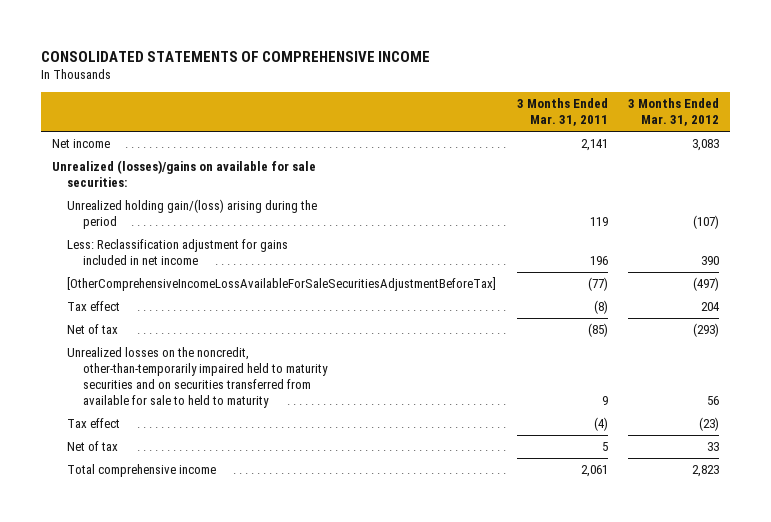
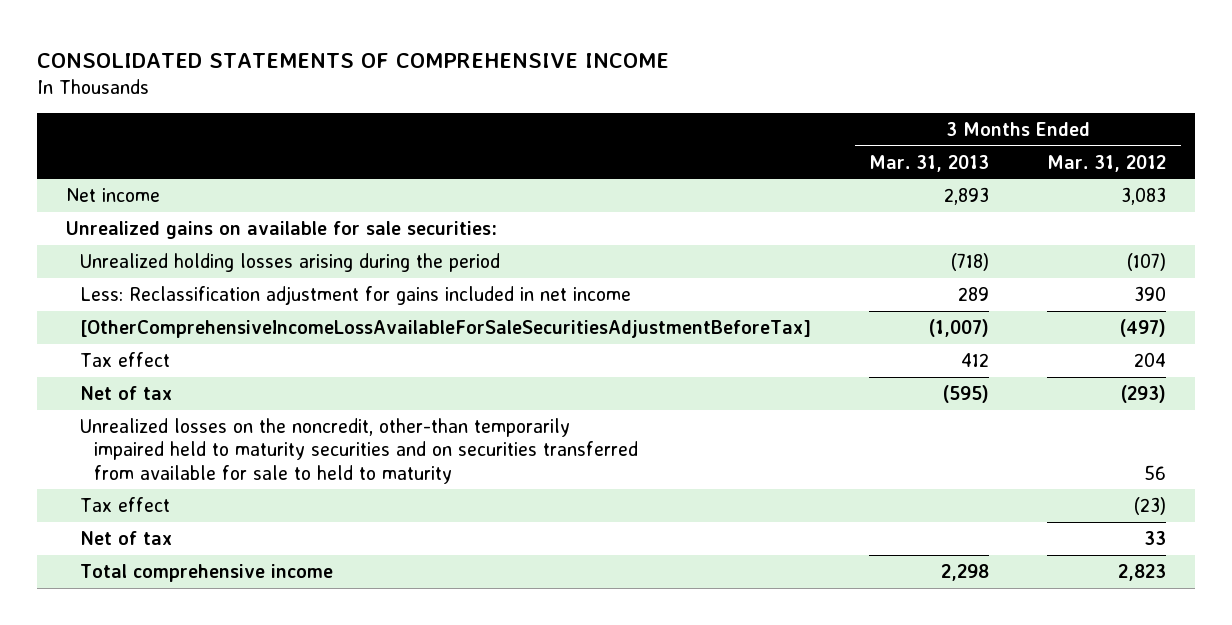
- | 3 Months Ended Mar. 31, 2011 | 3 Months Ended Mar. 31, 2012
+ | 3 Months Ended Mar. 31, 2013 | 3 Months Ended Mar. 31, 2012
- Unrealized (losses)/gains on available for sale securities:
- Unrealized holding gain/(loss) arising during the period | 119 | (107)
+ Unrealized gains on available for sale securities:
+ Unrealized holding losses arising during the period | (718) | (107)
- Unrealized losses on the noncredit, other-than-temporarily impaired held to maturity securities and on securities transferred from available for sale to held to maturity | 9 | 56
+ Unrealized losses on the noncredit, other-than temporarily impaired held to maturity securities and on securities transferred from available for sale to held to maturity | | 56

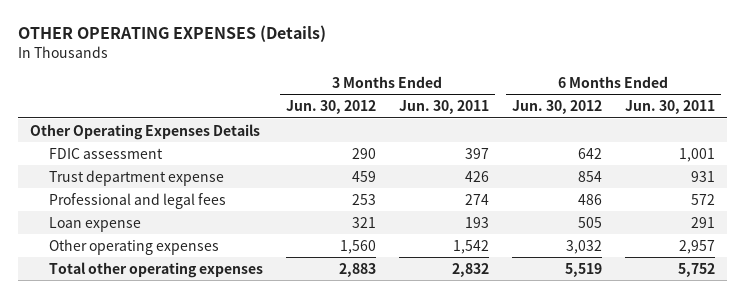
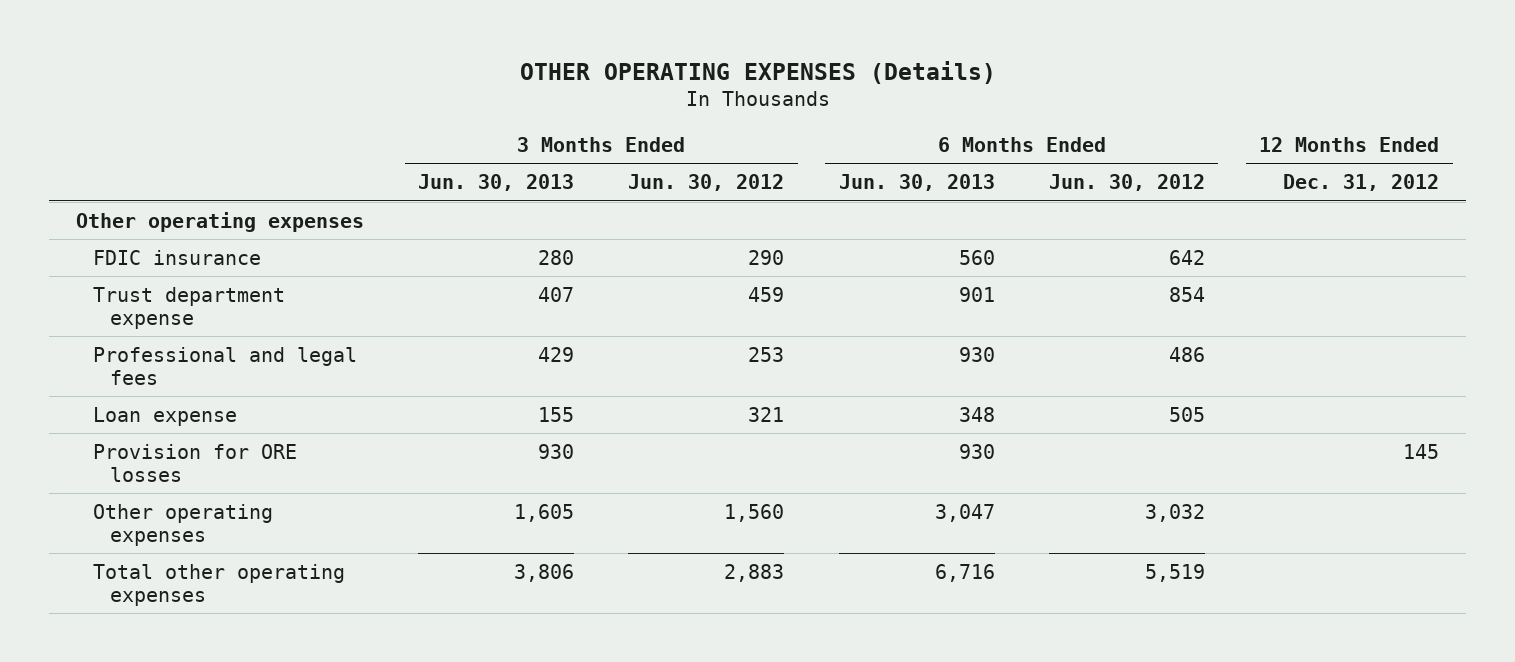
- | 3 Months Ended Jun. 30, 2012 | 3 Months Ended Jun. 30, 2011 | 6 Months Ended Jun. 30, 2012 | 6 Months Ended Jun. 30, 2011
+ | 3 Months Ended Jun. 30, 2013 | 3 Months Ended Jun. 30, 2012 | 6 Months Ended Jun. 30, 2013 | 6 Months Ended Jun. 30, 2012 | 12 Months Ended Dec. 31, 2012
- Other Operating Expenses Details
- FDIC assessment | 290 | 397 | 642 | 1,001
+ Other operating expenses
+ FDIC insurance | 280 | 290 | 560 | 642 |
+ Provision for ORE losses | 930 | | 930 | | 145

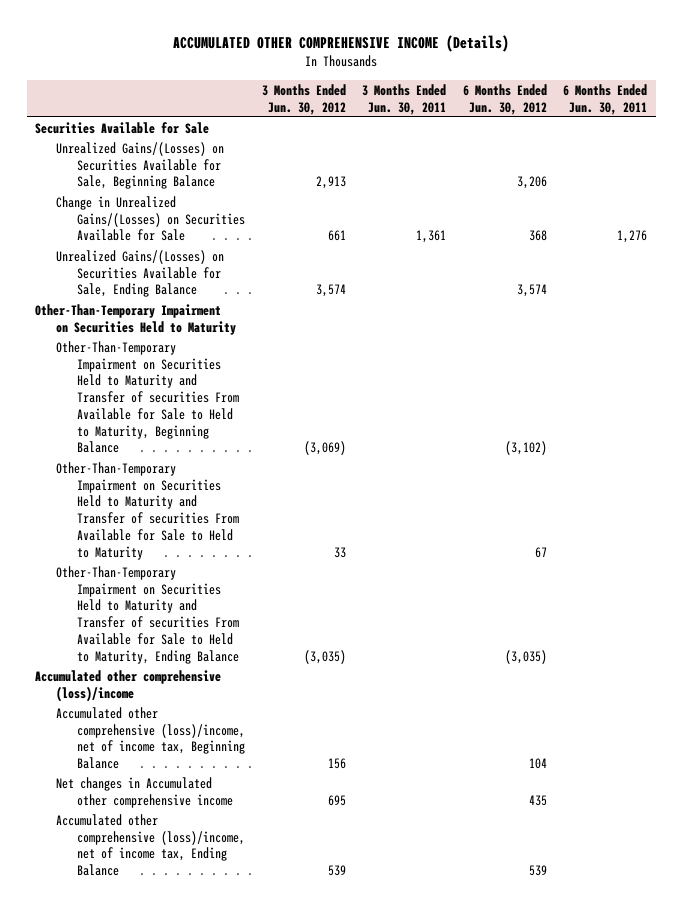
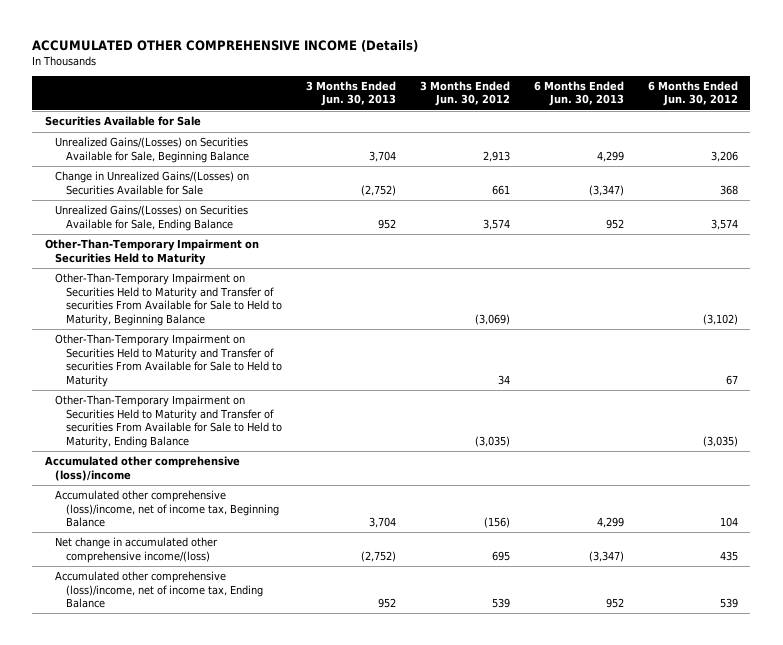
- | 3 Months Ended Jun. 30, 2012 | 3 Months Ended Jun. 30, 2011 | 6 Months Ended Jun. 30, 2012 | 6 Months Ended Jun. 30, 2011
+ | 3 Months Ended Jun. 30, 2013 | 3 Months Ended Jun. 30, 2012 | 6 Months Ended Jun. 30, 2013 | 6 Months Ended Jun. 30, 2012
- Other-Than-Temporary Impairment on Securities Held to Maturity and Transfer of securities From Available for Sale to Held to Maturity | 33 | | 67 |
+ Other-Than-Temporary Impairment on Securities Held to Maturity and Transfer of securities From Available for Sale to Held to Maturity | | 34 | | 67
- Accumulated other comprehensive (loss)/income, net of income tax, Beginning Balance | 156 | | 104 |
- Net changes in Accumulated other comprehensive income | 695 | | 435 |
+ Accumulated other comprehensive (loss)/income, net of income tax, Beginning Balance | 3,704 | (156) | 4,299 | 104
+ Net change in accumulated other comprehensive income/(loss) | (2,752) | 695 | (3,347) | 435

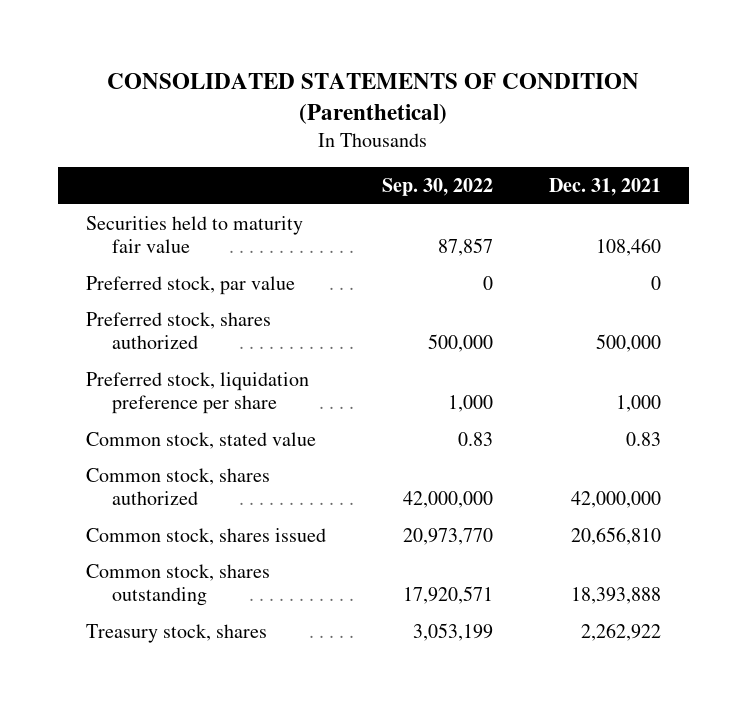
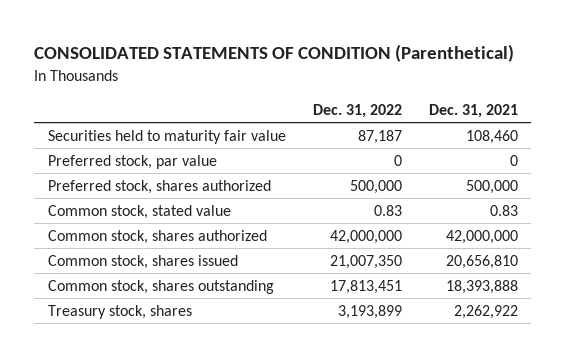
- | Sep. 30, 2022 | Dec. 31, 2021
+ | Dec. 31, 2022 | Dec. 31, 2021
- Preferred stock, liquidation preference per share | 1,000 | 1,000

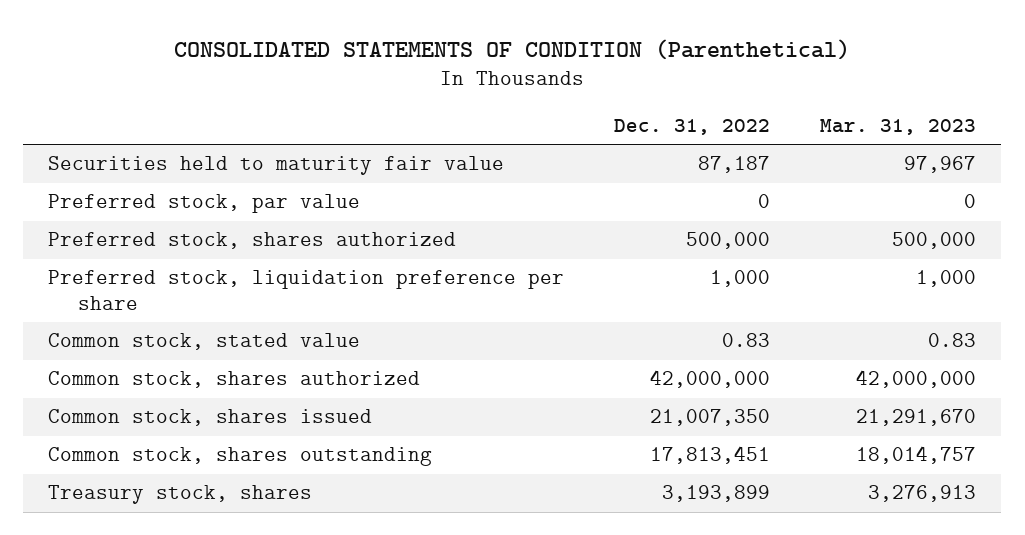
- | Dec. 31, 2022 | Dec. 31, 2021
+ | Dec. 31, 2022 | Mar. 31, 2023
+ Preferred stock, liquidation preference per share | 1,000 | 1,000

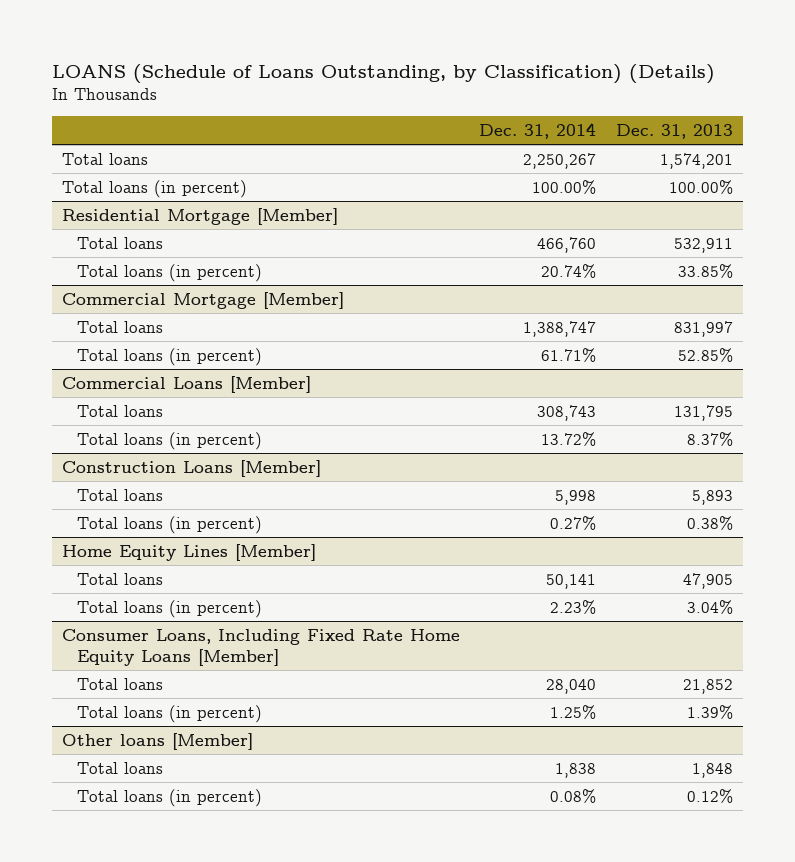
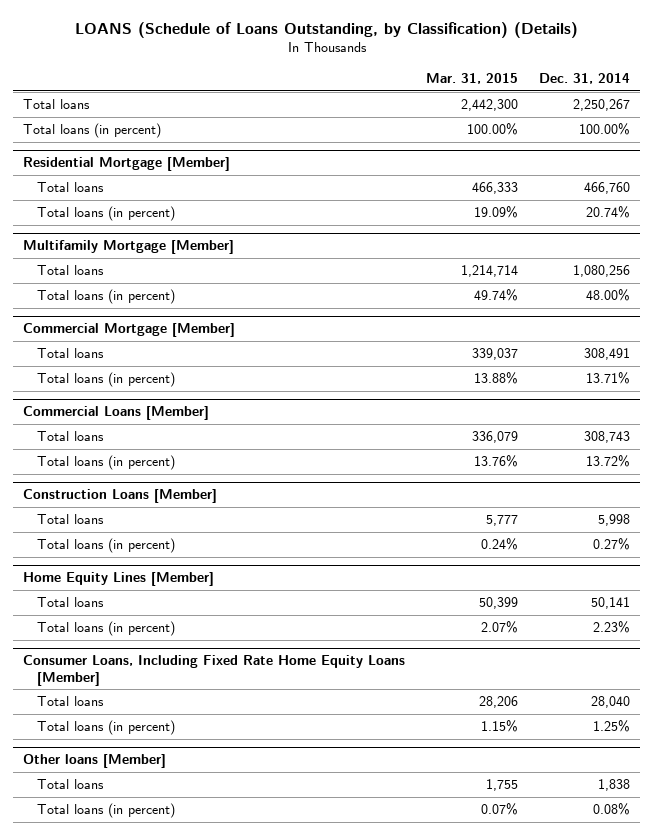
- | Dec. 31, 2014 | Dec. 31, 2013
+ | Mar. 31, 2015 | Dec. 31, 2014
+ Multifamily Mortgage [Member]
+ Total loans | 1,214,714 | 1,080,256
+ Total loans (in percent) | 49.74% | 48.00%
@ Commercial Mortgage [Member]
- Total loans | 1,388,747 | 831,997
- Total loans (in percent) | 61.71% | 52.85%
+ Total loans | 339,037 | 308,491
+ Total loans (in percent) | 13.88% | 13.71%

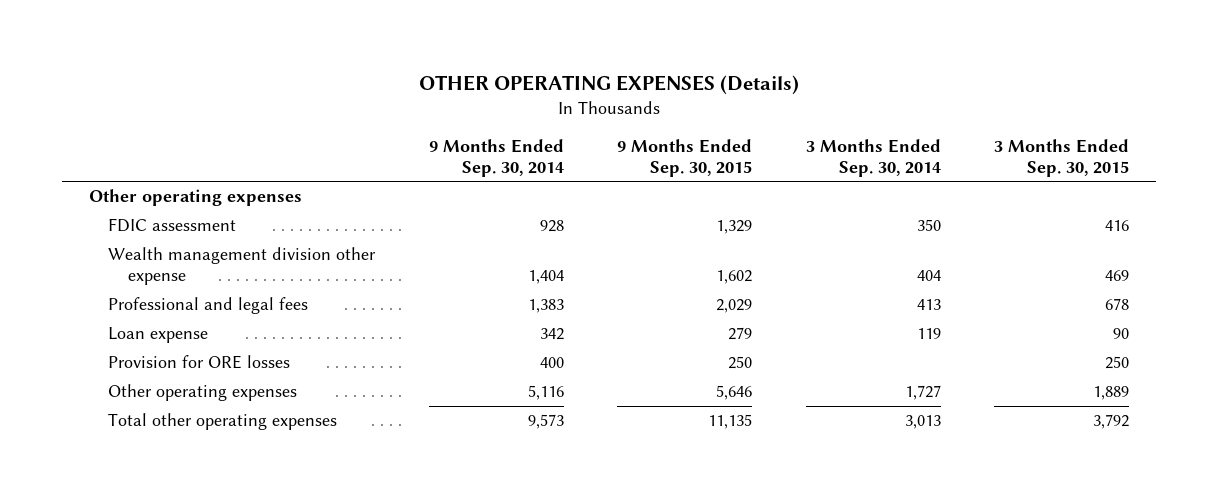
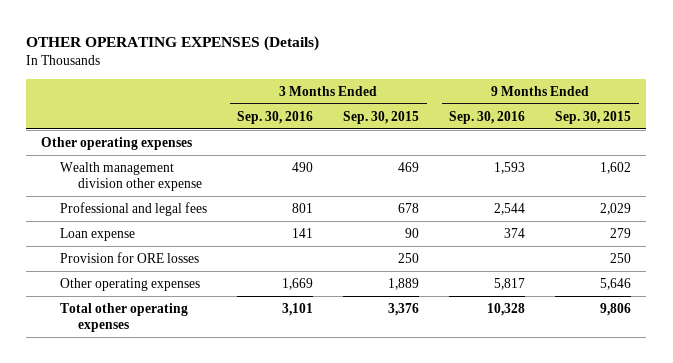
- | 9 Months Ended Sep. 30, 2014 | 9 Months Ended Sep. 30, 2015 | 3 Months Ended Sep. 30, 2014 | 3 Months Ended Sep. 30, 2015
+ | 3 Months Ended Sep. 30, 2016 | 3 Months Ended Sep. 30, 2015 | 9 Months Ended Sep. 30, 2016 | 9 Months Ended Sep. 30, 2015
- FDIC assessment | 928 | 1,329 | 350 | 416
- Total other operating expenses | 9,573 | 11,135 | 3,013 | 3,792
+ Total other operating expenses | 3,101 | 3,376 | 10,328 | 9,806

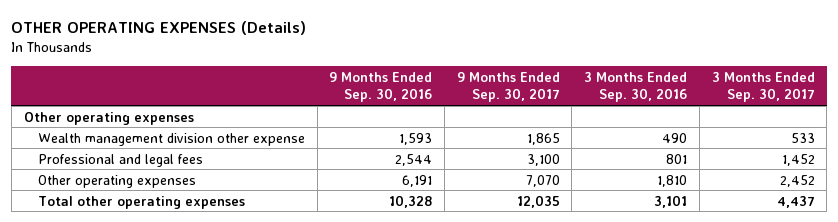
- | 3 Months Ended Sep. 30, 2016 | 3 Months Ended Sep. 30, 2015 | 9 Months Ended Sep. 30, 2016 | 9 Months Ended Sep. 30, 2015
+ | 9 Months Ended Sep. 30, 2016 | 9 Months Ended Sep. 30, 2017 | 3 Months Ended Sep. 30, 2016 | 3 Months Ended Sep. 30, 2017
- Loan expense | 141 | 90 | 374 | 279
- Provision for ORE losses | | 250 | | 250
- Other operating expenses | 1,669 | 1,889 | 5,817 | 5,646
+ Other operating expenses | 6,191 | 7,070 | 1,810 | 2,452

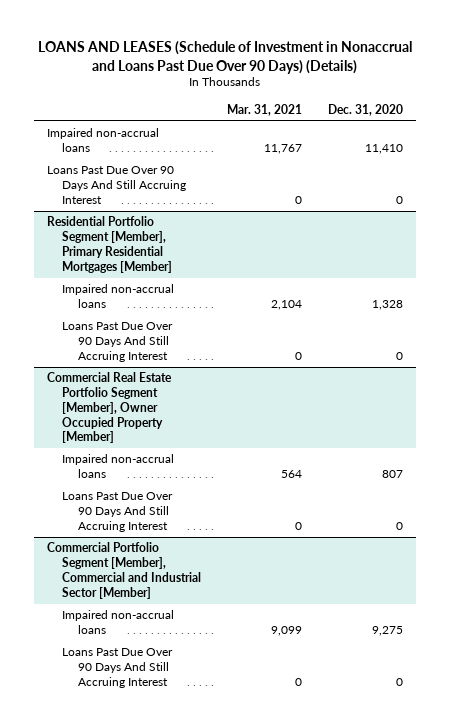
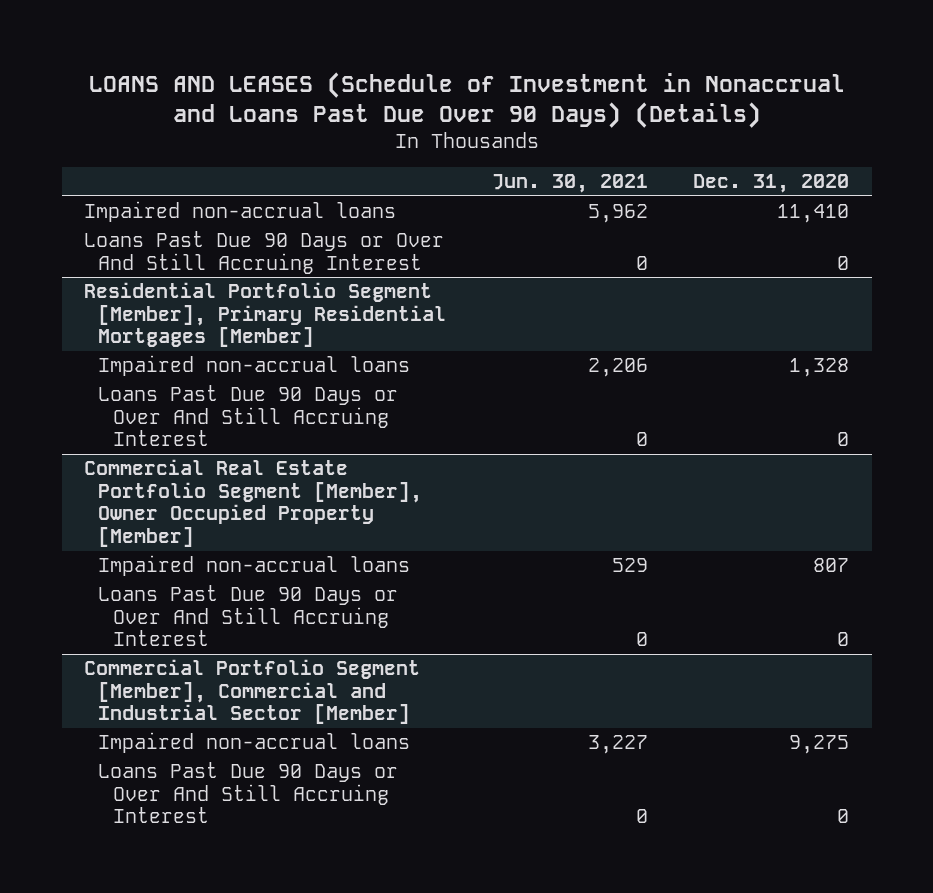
- | Mar. 31, 2021 | Dec. 31, 2020
+ | Jun. 30, 2021 | Dec. 31, 2020
- Loans Past Due Over 90 Days And Still Accruing Interest | 0 | 0
+ Loans Past Due 90 Days or Over And Still Accruing Interest | 0 | 0
@ Residential Portfolio Segment [Member], Primary Residential Mortgages [Member]
- Loans Past Due Over 90 Days And Still Accruing Interest | 0 | 0
+ Loans Past Due 90 Days or Over And Still Accruing Interest | 0 | 0
@ Commercial Real Estate Portfolio Segment [Member], Owner Occupied Property [Member]
- Loans Past Due Over 90 Days And Still Accruing Interest | 0 | 0
+ Loans Past Due 90 Days or Over And Still Accruing Interest | 0 | 0
@ Commercial Portfolio Segment [Member], Commercial and Industrial Sector [Member]
- Loans Past Due Over 90 Days And Still Accruing Interest | 0 | 0
+ Loans Past Due 90 Days or Over And Still Accruing Interest | 0 | 0

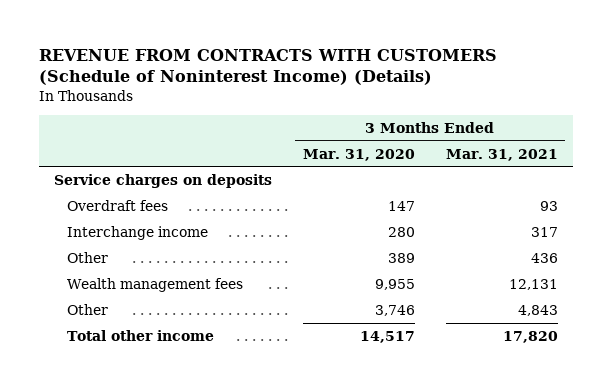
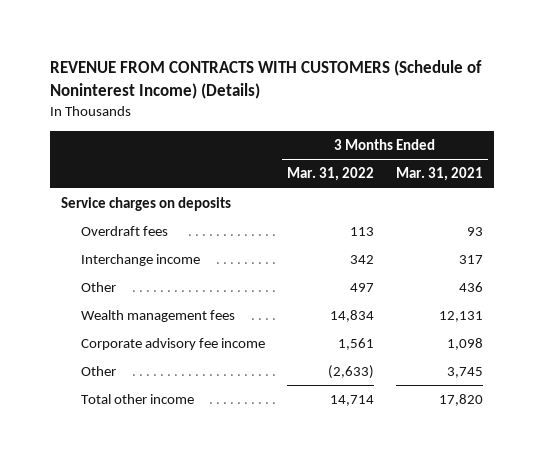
- | 3 Months Ended Mar. 31, 2020 | 3 Months Ended Mar. 31, 2021
+ | 3 Months Ended Mar. 31, 2022 | 3 Months Ended Mar. 31, 2021
- Other | 3,746 | 4,843
+ Corporate advisory fee income | 1,561 | 1,098
+ Other | (2,633) | 3,745

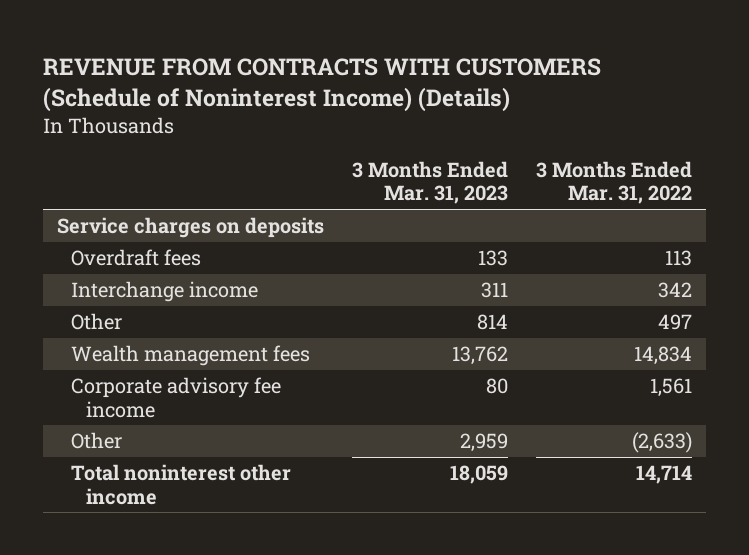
- | 3 Months Ended Mar. 31, 2022 | 3 Months Ended Mar. 31, 2021
+ | 3 Months Ended Mar. 31, 2023 | 3 Months Ended Mar. 31, 2022
- Total other income | 14,714 | 17,820
+ Total noninterest other income | 18,059 | 14,714

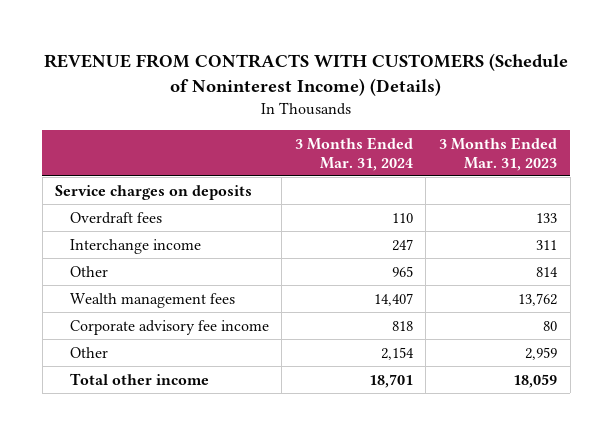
- | 3 Months Ended Mar. 31, 2023 | 3 Months Ended Mar. 31, 2022
+ | 3 Months Ended Mar. 31, 2024 | 3 Months Ended Mar. 31, 2023
- Total noninterest other income | 18,059 | 14,714
+ Total other income | 18,701 | 18,059

